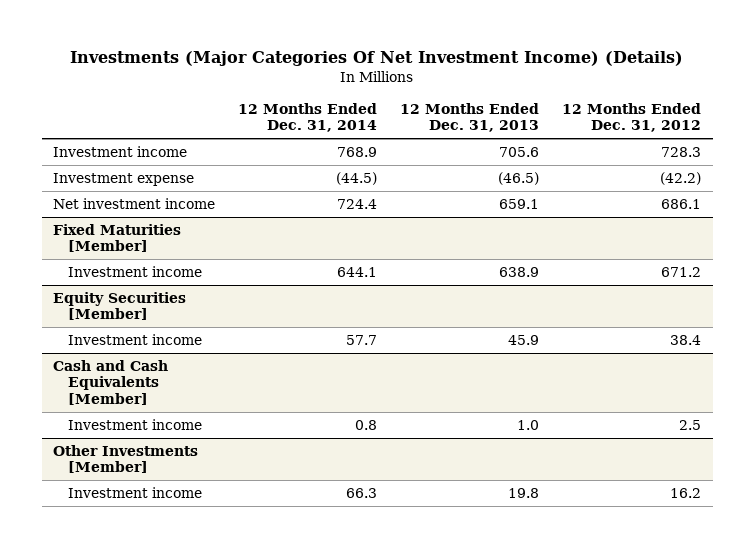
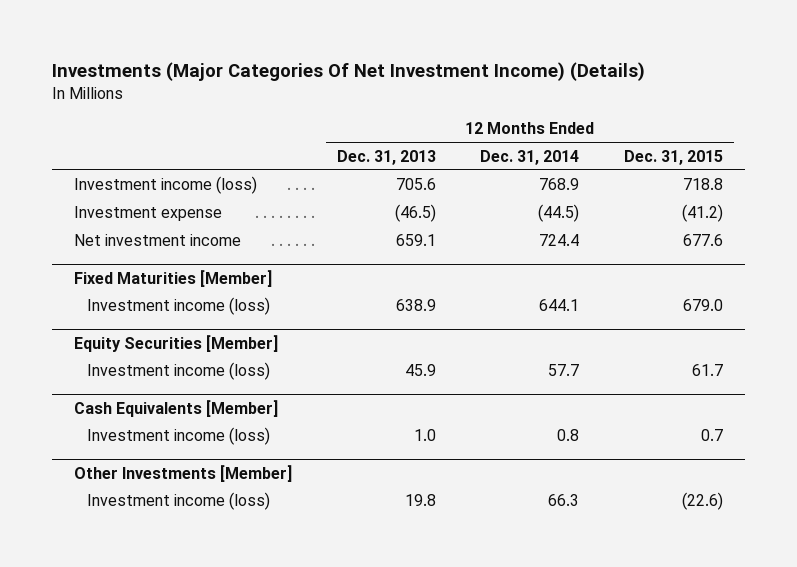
- | 12 Months Ended Dec. 31, 2014 | 12 Months Ended Dec. 31, 2013 | 12 Months Ended Dec. 31, 2012
+ | 12 Months Ended Dec. 31, 2013 | 12 Months Ended Dec. 31, 2014 | 12 Months Ended Dec. 31, 2015
- Investment income | 768.9 | 705.6 | 728.3
+ Investment income (loss) | 705.6 | 768.9 | 718.8
@ Fixed Maturities [Member]
- Investment income | 644.1 | 638.9 | 671.2
+ Investment income (loss) | 638.9 | 644.1 | 679.0
@ Equity Securities [Member]
- Investment income | 57.7 | 45.9 | 38.4
- Cash and Cash Equivalents [Member]
- Investment income | 0.8 | 1.0 | 2.5
@ Equity Securities [Member]
+ Investment income (loss) | 45.9 | 57.7 | 61.7
+ Cash Equivalents [Member]
+ Investment income (loss) | 1.0 | 0.8 | 0.7
@ Other Investments [Member]
- Investment income | 66.3 | 19.8 | 16.2
+ Investment income (loss) | 19.8 | 66.3 | (22.6)

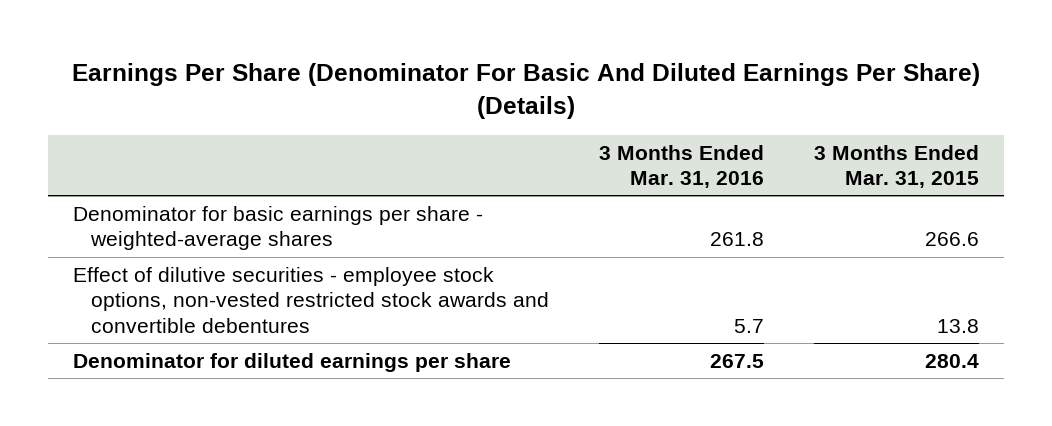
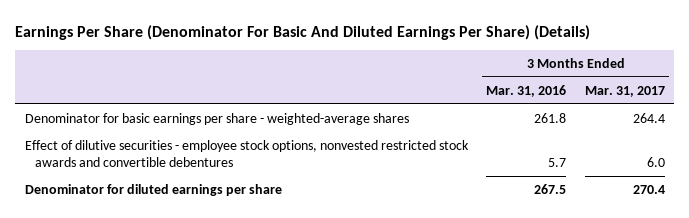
- | 3 Months Ended Mar. 31, 2016 | 3 Months Ended Mar. 31, 2015
+ | 3 Months Ended Mar. 31, 2016 | 3 Months Ended Mar. 31, 2017
- Effect of dilutive securities - employee stock options, non-vested restricted stock awards and convertible debentures | 5.7 | 13.8
+ Effect of dilutive securities - employee stock options, nonvested restricted stock awards and convertible debentures | 5.7 | 6.0

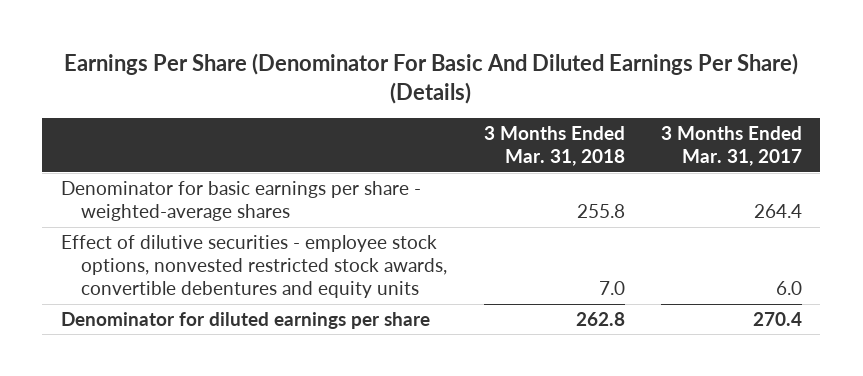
- | 3 Months Ended Mar. 31, 2016 | 3 Months Ended Mar. 31, 2017
+ | 3 Months Ended Mar. 31, 2018 | 3 Months Ended Mar. 31, 2017
- Effect of dilutive securities - employee stock options, nonvested restricted stock awards and convertible debentures | 5.7 | 6.0
+ Effect of dilutive securities - employee stock options, nonvested restricted stock awards, convertible debentures and equity units | 7.0 | 6.0

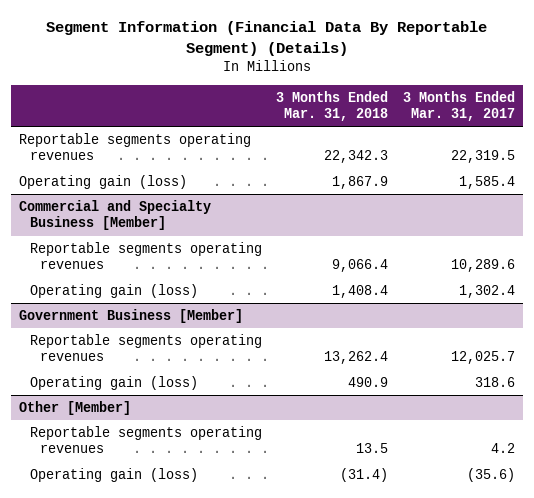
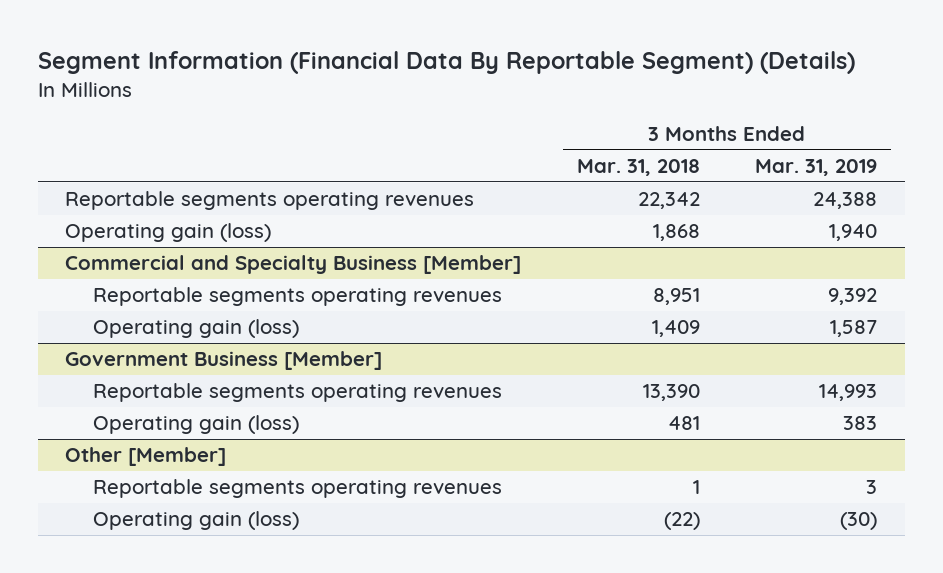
- | 3 Months Ended Mar. 31, 2018 | 3 Months Ended Mar. 31, 2017
+ | 3 Months Ended Mar. 31, 2018 | 3 Months Ended Mar. 31, 2019
- Reportable segments operating revenues | 22,342.3 | 22,319.5
- Operating gain (loss) | 1,867.9 | 1,585.4
+ Reportable segments operating revenues | 22,342 | 24,388
+ Operating gain (loss) | 1,868 | 1,940
@ Commercial and Specialty Business [Member]
- Reportable segments operating revenues | 9,066.4 | 10,289.6
- Operating gain (loss) | 1,408.4 | 1,302.4
+ Reportable segments operating revenues | 8,951 | 9,392
+ Operating gain (loss) | 1,409 | 1,587
@ Government Business [Member]
- Reportable segments operating revenues | 13,262.4 | 12,025.7
- Operating gain (loss) | 490.9 | 318.6
+ Reportable segments operating revenues | 13,390 | 14,993
+ Operating gain (loss) | 481 | 383
@ Other [Member]
- Reportable segments operating revenues | 13.5 | 4.2
- Operating gain (loss) | (31.4) | (35.6)
+ Reportable segments operating revenues | 1 | 3
+ Operating gain (loss) | (22) | (30)

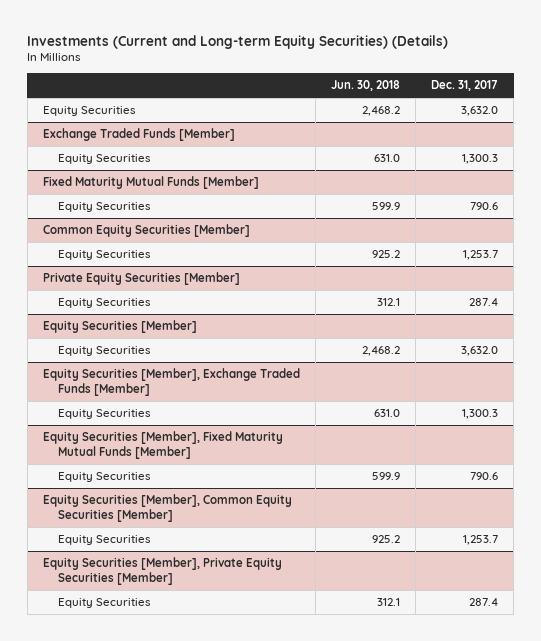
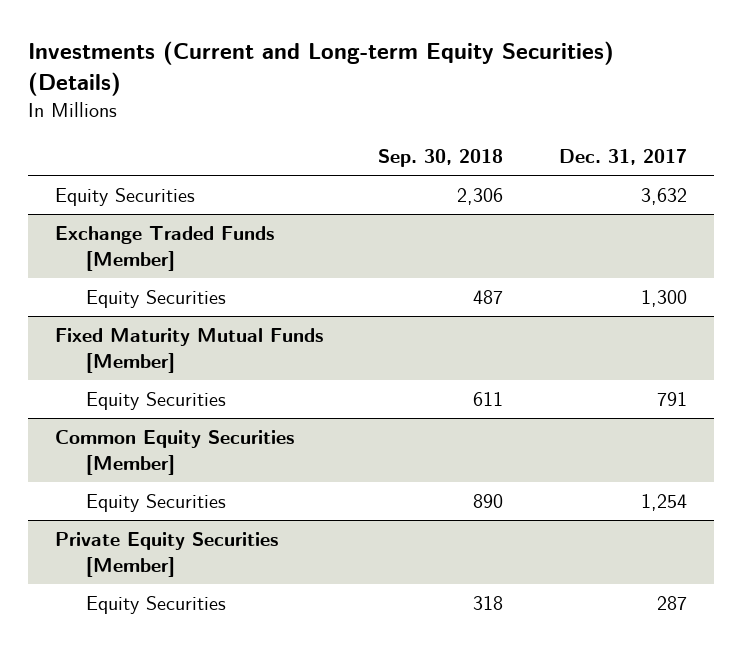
- | Jun. 30, 2018 | Dec. 31, 2017
+ | Sep. 30, 2018 | Dec. 31, 2017
- Equity Securities | 2,468.2 | 3,632.0
+ Equity Securities | 2,306 | 3,632
@ Exchange Traded Funds [Member]
- Equity Securities | 631.0 | 1,300.3
+ Equity Securities | 487 | 1,300
@ Fixed Maturity Mutual Funds [Member]
- Equity Securities | 599.9 | 790.6
+ Equity Securities | 611 | 791
@ Common Equity Securities [Member]
- Equity Securities | 925.2 | 1,253.7
+ Equity Securities | 890 | 1,254
@ Private Equity Securities [Member]
- Equity Securities | 312.1 | 287.4
- Equity Securities [Member]
- Equity Securities | 2,468.2 | 3,632.0
- Equity Securities [Member], Exchange Traded Funds [Member]
- Equity Securities | 631.0 | 1,300.3
- Equity Securities [Member], Fixed Maturity Mutual Funds [Member]
- Equity Securities | 599.9 | 790.6
- Equity Securities [Member], Common Equity Securities [Member]
- Equity Securities | 925.2 | 1,253.7
- Equity Securities [Member], Private Equity Securities [Member]
- Equity Securities | 312.1 | 287.4
@ Private Equity Securities [Member]
+ Equity Securities | 318 | 287

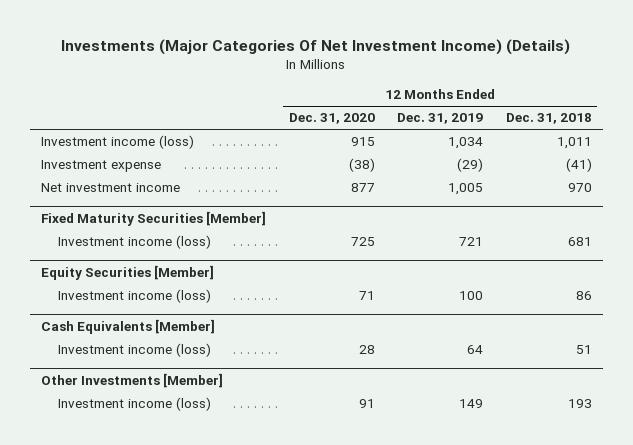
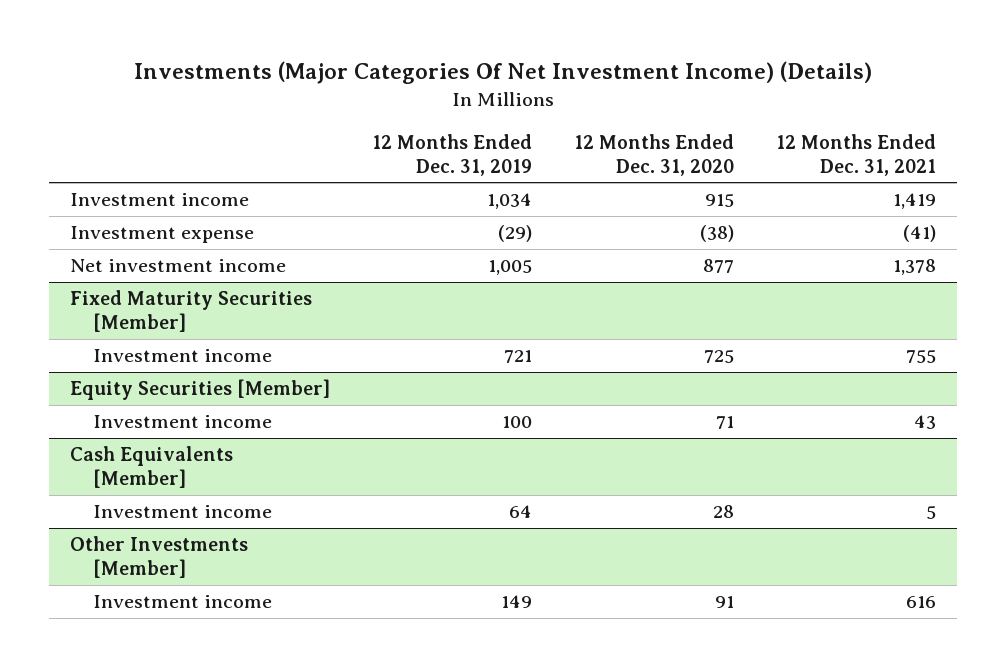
- | 12 Months Ended Dec. 31, 2020 | 12 Months Ended Dec. 31, 2019 | 12 Months Ended Dec. 31, 2018
+ | 12 Months Ended Dec. 31, 2019 | 12 Months Ended Dec. 31, 2020 | 12 Months Ended Dec. 31, 2021
- Investment income (loss) | 915 | 1,034 | 1,011
+ Investment income | 1,034 | 915 | 1,419
@ Fixed Maturity Securities [Member]
- Investment income (loss) | 725 | 721 | 681
+ Investment income | 721 | 725 | 755
@ Equity Securities [Member]
- Investment income (loss) | 71 | 100 | 86
+ Investment income | 100 | 71 | 43
@ Cash Equivalents [Member]
- Investment income (loss) | 28 | 64 | 51
+ Investment income | 64 | 28 | 5
@ Other Investments [Member]
- Investment income (loss) | 91 | 149 | 193
+ Investment income | 149 | 91 | 616

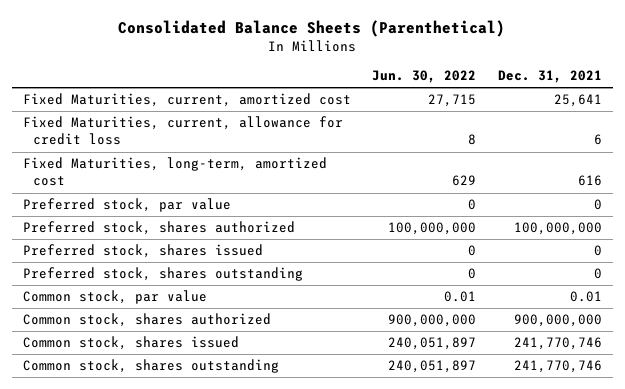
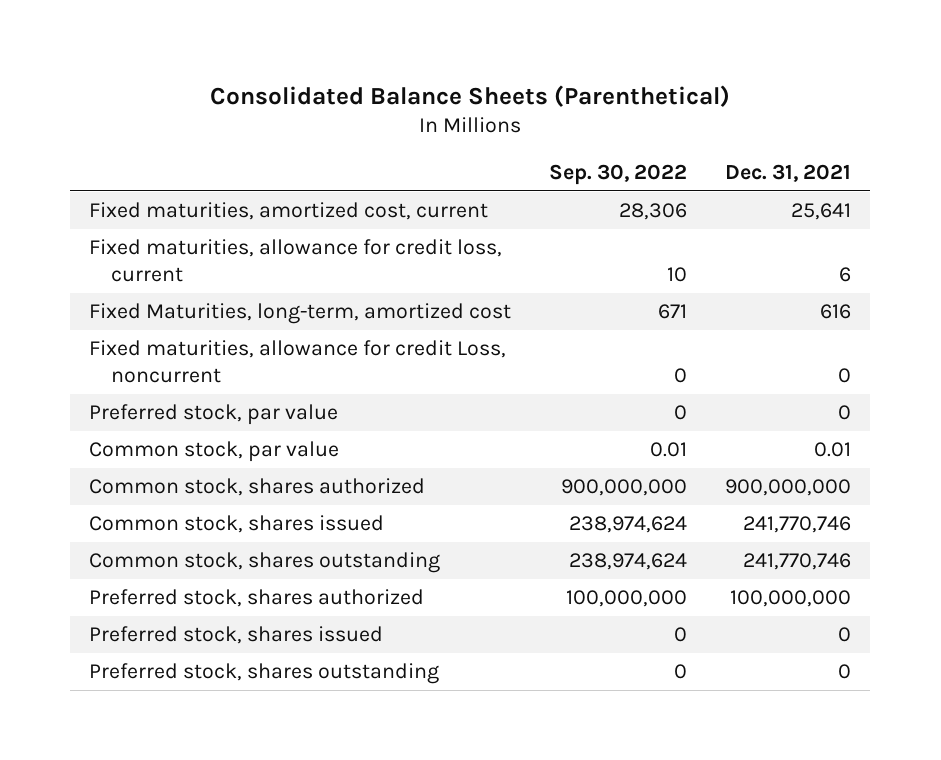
- | Jun. 30, 2022 | Dec. 31, 2021
+ | Sep. 30, 2022 | Dec. 31, 2021
- Fixed Maturities, current, amortized cost | 27,715 | 25,641
- Fixed Maturities, current, allowance for credit loss | 8 | 6
+ Fixed maturities, amortized cost, current | 28,306 | 25,641
+ Fixed maturities, allowance for credit loss, current | 10 | 6
+ Fixed maturities, allowance for credit Loss, noncurrent | 0 | 0
moved down: Preferred stock, shares authorized | 100,000,000 | 100,000,000
moved down: Preferred stock, shares issued | 0 | 0
moved down: Preferred stock, shares outstanding | 0 | 0

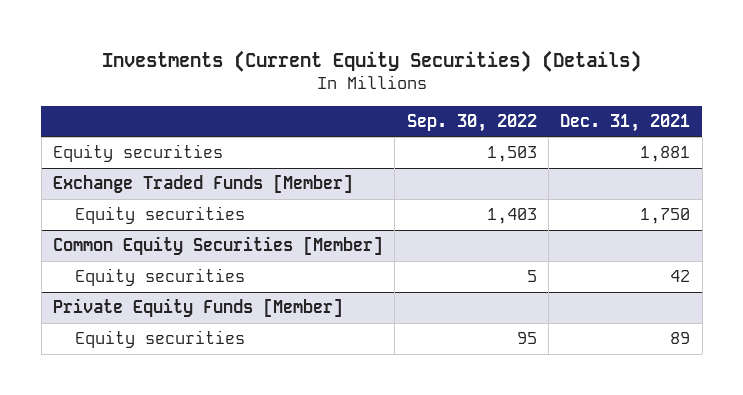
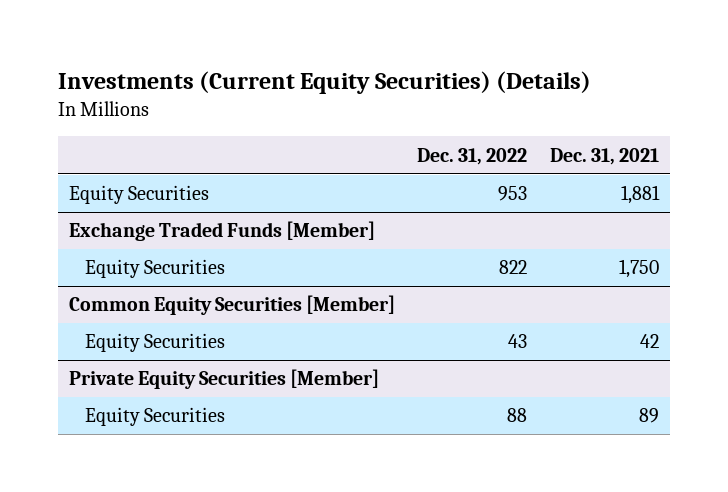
- | Sep. 30, 2022 | Dec. 31, 2021
+ | Dec. 31, 2022 | Dec. 31, 2021
- Equity securities | 1,503 | 1,881
+ Equity Securities | 953 | 1,881
@ Exchange Traded Funds [Member]
- Equity securities | 1,403 | 1,750
+ Equity Securities | 822 | 1,750
@ Common Equity Securities [Member]
- Equity securities | 5 | 42
- Private Equity Funds [Member]
- Equity securities | 95 | 89
@ Common Equity Securities [Member]
+ Equity Securities | 43 | 42
+ Private Equity Securities [Member]
+ Equity Securities | 88 | 89

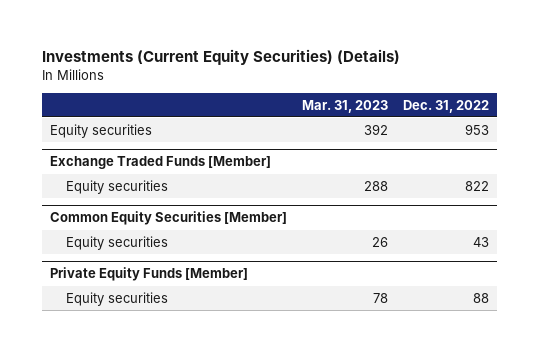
- | Dec. 31, 2022 | Dec. 31, 2021
+ | Mar. 31, 2023 | Dec. 31, 2022
- Equity Securities | 953 | 1,881
+ Equity securities | 392 | 953
@ Exchange Traded Funds [Member]
- Equity Securities | 822 | 1,750
+ Equity securities | 288 | 822
@ Common Equity Securities [Member]
- Equity Securities | 43 | 42
- Private Equity Securities [Member]
- Equity Securities | 88 | 89
@ Common Equity Securities [Member]
+ Equity securities | 26 | 43
+ Private Equity Funds [Member]
+ Equity securities | 78 | 88

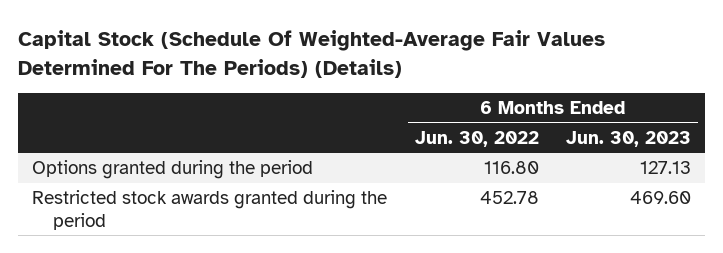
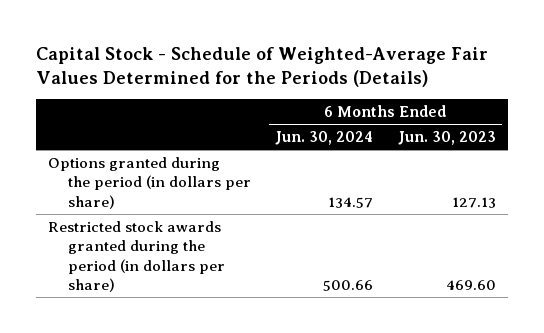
- Capital Stock (Schedule Of Weighted-Average Fair Values Determined For The Periods) (Details)
+ Capital Stock - Schedule of Weighted-Average Fair Values Determined for the Periods (Details)
- | 6 Months Ended Jun. 30, 2022 | 6 Months Ended Jun. 30, 2023
+ | 6 Months Ended Jun. 30, 2024 | 6 Months Ended Jun. 30, 2023
- Options granted during the period | 116.80 | 127.13
- Restricted stock awards granted during the period | 452.78 | 469.60
+ Options granted during the period (in dollars per share) | 134.57 | 127.13
+ Restricted stock awards granted during the period (in dollars per share) | 500.66 | 469.60

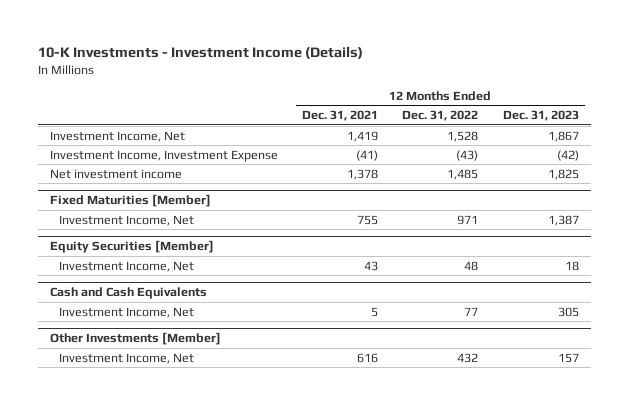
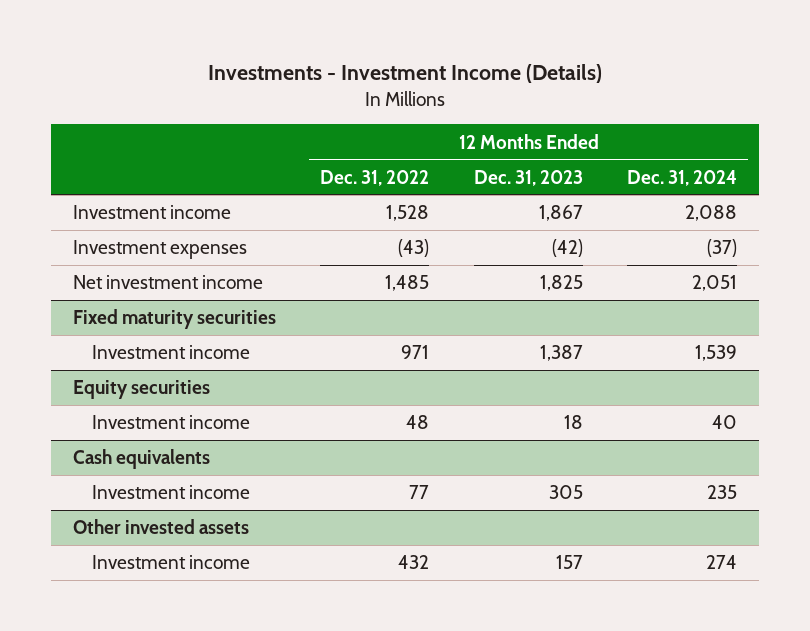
- 10-K Investments - Investment Income (Details)
+ Investments - Investment Income (Details)
- | 12 Months Ended Dec. 31, 2021 | 12 Months Ended Dec. 31, 2022 | 12 Months Ended Dec. 31, 2023
+ | 12 Months Ended Dec. 31, 2022 | 12 Months Ended Dec. 31, 2023 | 12 Months Ended Dec. 31, 2024
- Investment Income, Net | 1,419 | 1,528 | 1,867
- Investment Income, Investment Expense | (41) | (43) | (42)
+ Investment income | 1,528 | 1,867 | 2,088
+ Investment expenses | (43) | (42) | (37)
- Fixed Maturities [Member]
- Investment Income, Net | 755 | 971 | 1,387
- Equity Securities [Member]
- Investment Income, Net | 43 | 48 | 18
- Cash and Cash Equivalents
- Investment Income, Net | 5 | 77 | 305
- Other Investments [Member]
- Investment Income, Net | 616 | 432 | 157
+ Fixed maturity securities
+ Investment income | 971 | 1,387 | 1,539
+ Equity securities
+ Investment income | 48 | 18 | 40
+ Cash equivalents
+ Investment income | 77 | 305 | 235
+ Other invested assets
+ Investment income | 432 | 157 | 274

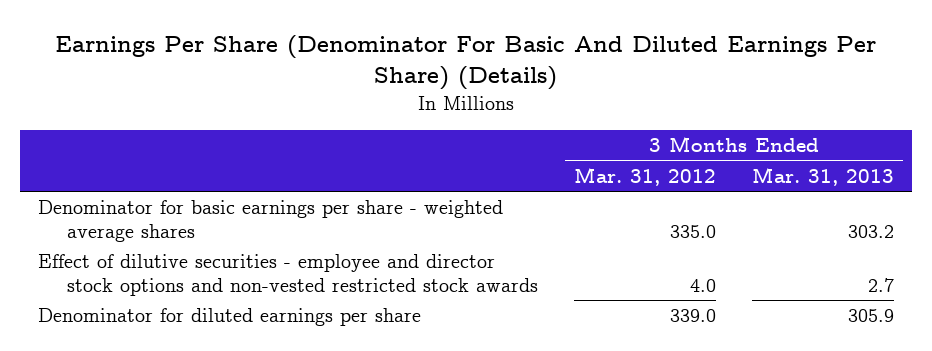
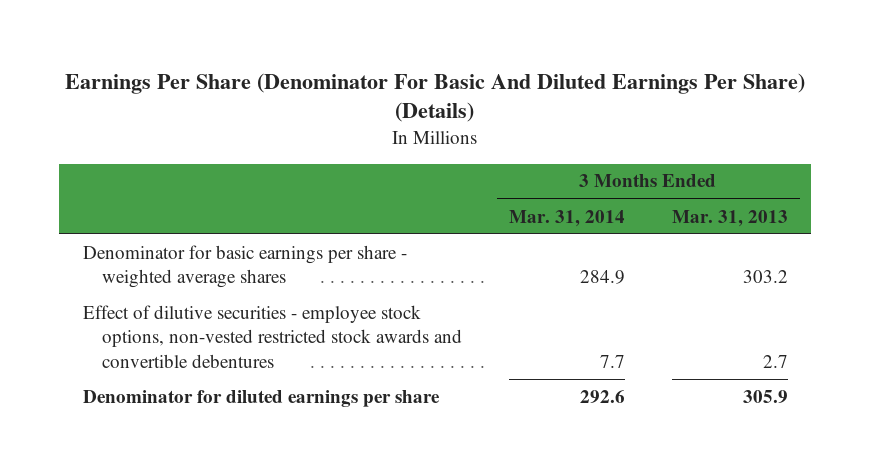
- | 3 Months Ended Mar. 31, 2012 | 3 Months Ended Mar. 31, 2013
+ | 3 Months Ended Mar. 31, 2014 | 3 Months Ended Mar. 31, 2013
- Effect of dilutive securities - employee and director stock options and non-vested restricted stock awards | 4.0 | 2.7
+ Effect of dilutive securities - employee stock options, non-vested restricted stock awards and convertible debentures | 7.7 | 2.7

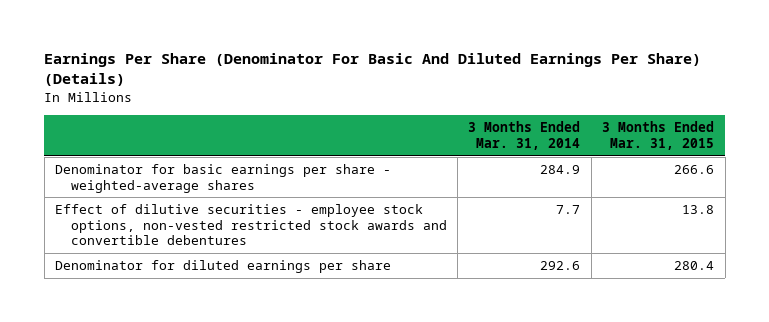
- | 3 Months Ended Mar. 31, 2014 | 3 Months Ended Mar. 31, 2013
+ | 3 Months Ended Mar. 31, 2014 | 3 Months Ended Mar. 31, 2015
- Denominator for basic earnings per share - weighted average shares | 284.9 | 303.2
+ Denominator for basic earnings per share - weighted-average shares | 284.9 | 266.6

